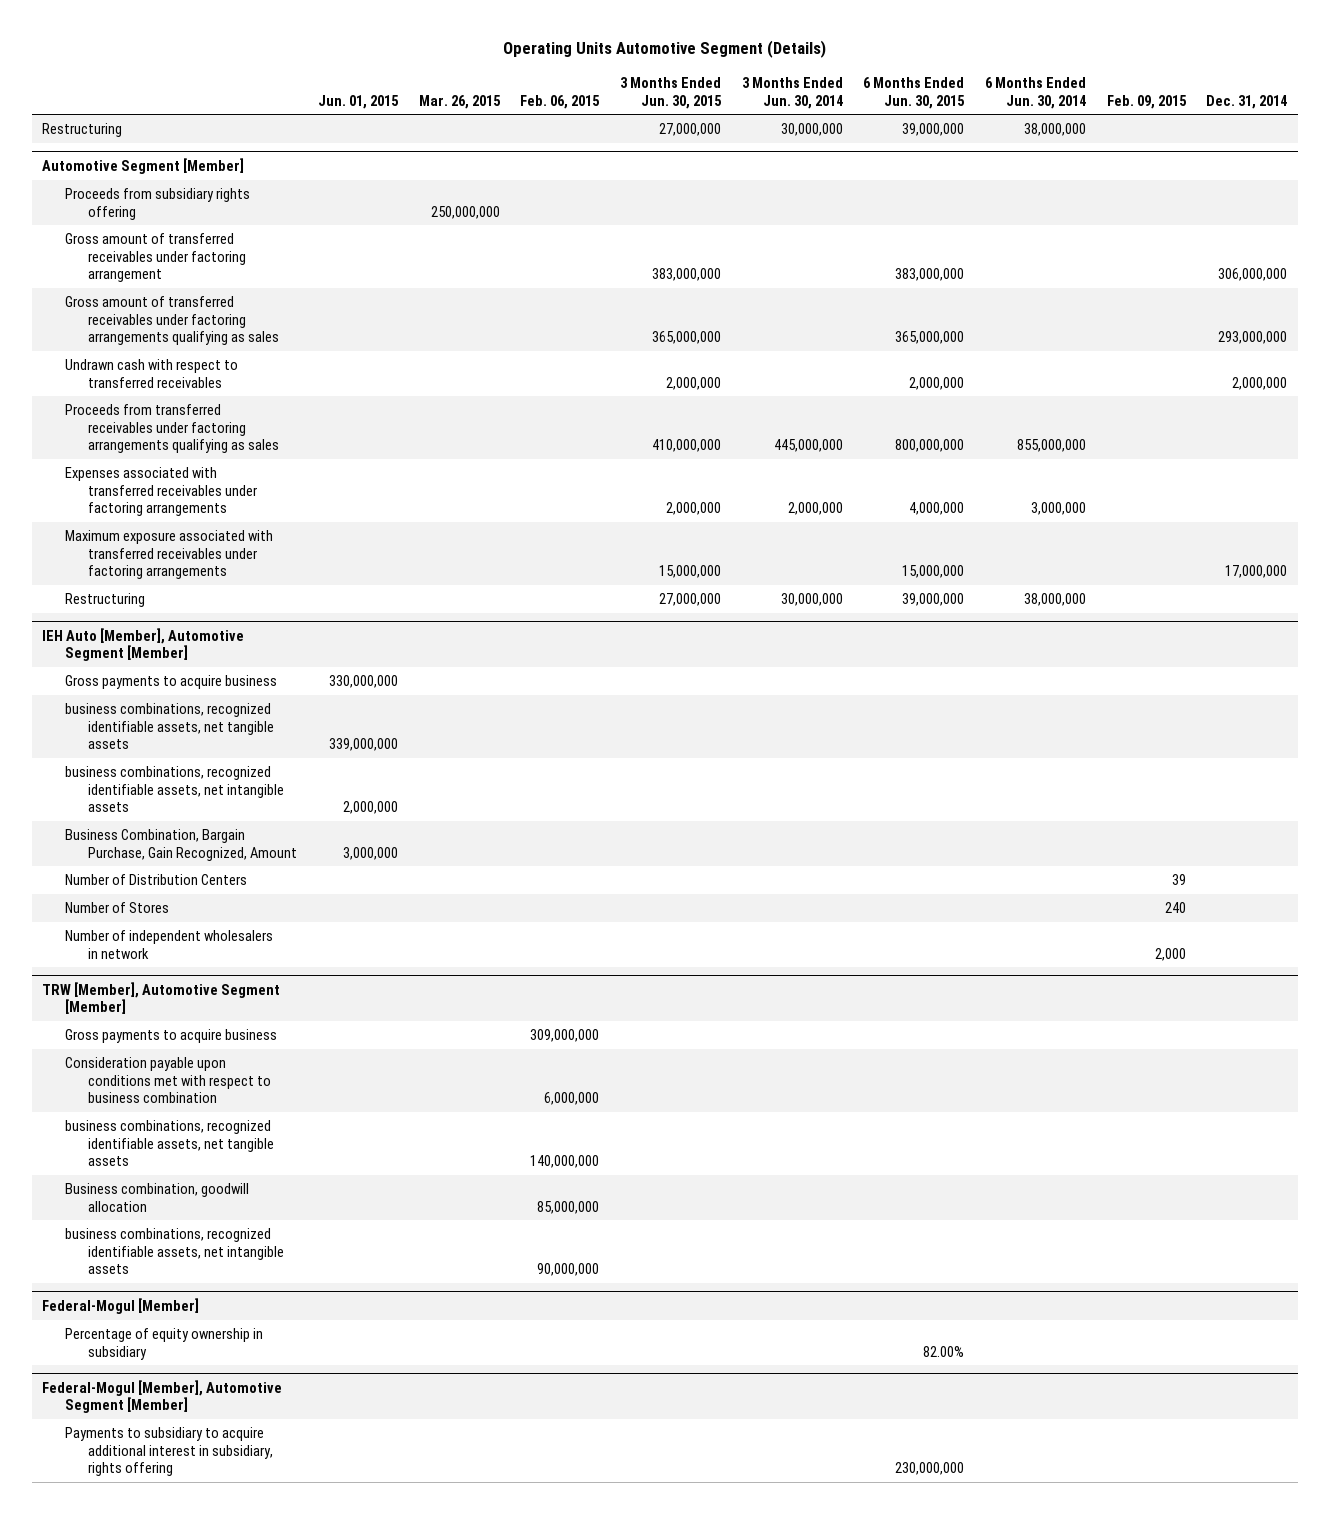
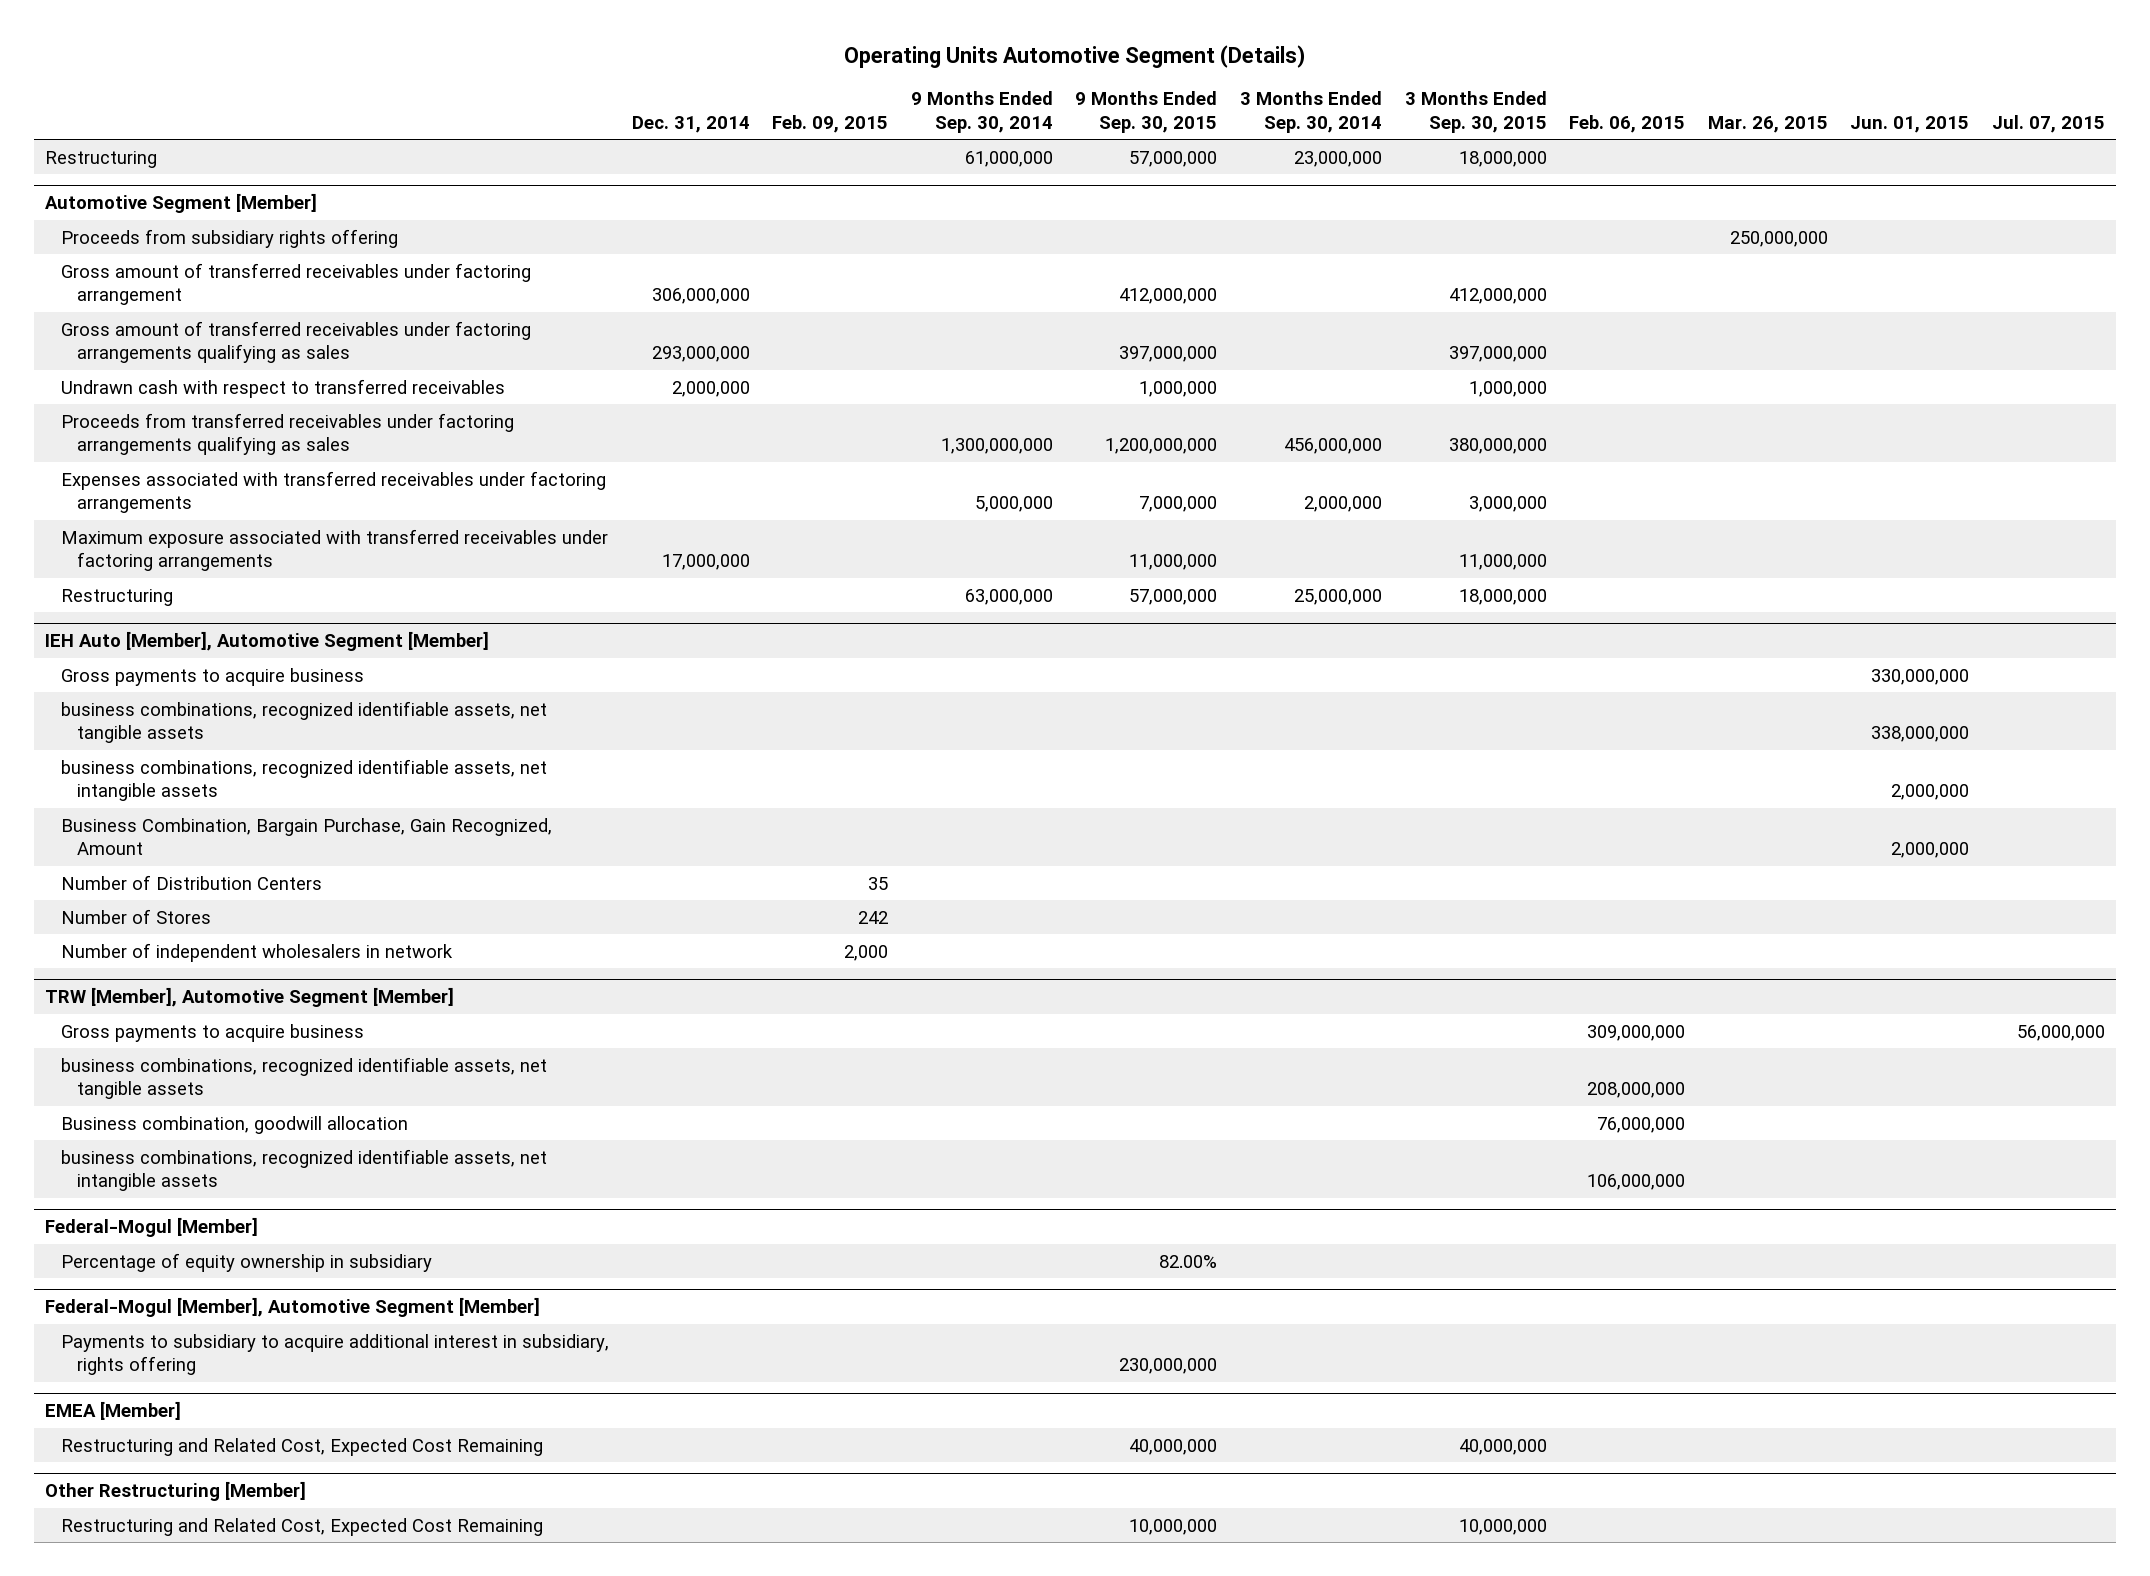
- | Jun. 01, 2015 | Mar. 26, 2015 | Feb. 06, 2015 | 3 Months Ended Jun. 30, 2015 | 3 Months Ended Jun. 30, 2014 | 6 Months Ended Jun. 30, 2015 | 6 Months Ended Jun. 30, 2014 | Feb. 09, 2015 | Dec. 31, 2014
+ | Dec. 31, 2014 | Feb. 09, 2015 | 9 Months Ended Sep. 30, 2014 | 9 Months Ended Sep. 30, 2015 | 3 Months Ended Sep. 30, 2014 | 3 Months Ended Sep. 30, 2015 | Feb. 06, 2015 | Mar. 26, 2015 | Jun. 01, 2015 | Jul. 07, 2015
@ IEH Auto [Member], Automotive Segment [Member]
- business combinations, recognized identifiable assets, net tangible assets | 339,000,000 | | | | | | | |
+ business combinations, recognized identifiable assets, net tangible assets | | | | | | | | | 338,000,000 |
- Business Combination, Bargain Purchase, Gain Recognized, Amount | 3,000,000 | | | | | | | |
- Number of Distribution Centers | | | | | | | | 39 |
- Number of Stores | | | | | | | | 240 |
+ Business Combination, Bargain Purchase, Gain Recognized, Amount | | | | | | | | | 2,000,000 |
+ Number of Distribution Centers | | 35 | | | | | | | |
+ Number of Stores | | 242 | | | | | | | |
@ TRW [Member], Automotive Segment [Member]
- Consideration payable upon conditions met with respect to business combination | | | 6,000,000 | | | | | |
- business combinations, recognized identifiable assets, net tangible assets | | | 140,000,000 | | | | | |
- Business combination, goodwill allocation | | | 85,000,000 | | | | | |
- business combinations, recognized identifiable assets, net intangible assets | | | 90,000,000 | | | | | |
+ business combinations, recognized identifiable assets, net tangible assets | | | | | | | 208,000,000 | | |
+ Business combination, goodwill allocation | | | | | | | 76,000,000 | | |
+ business combinations, recognized identifiable assets, net intangible assets | | | | | | | 106,000,000 | | |
+ EMEA [Member]
+ Restructuring and Related Cost, Expected Cost Remaining | | | | 40,000,000 | | 40,000,000 | | | |
+ Other Restructuring [Member]
+ Restructuring and Related Cost, Expected Cost Remaining | | | | 10,000,000 | | 10,000,000 | | | |

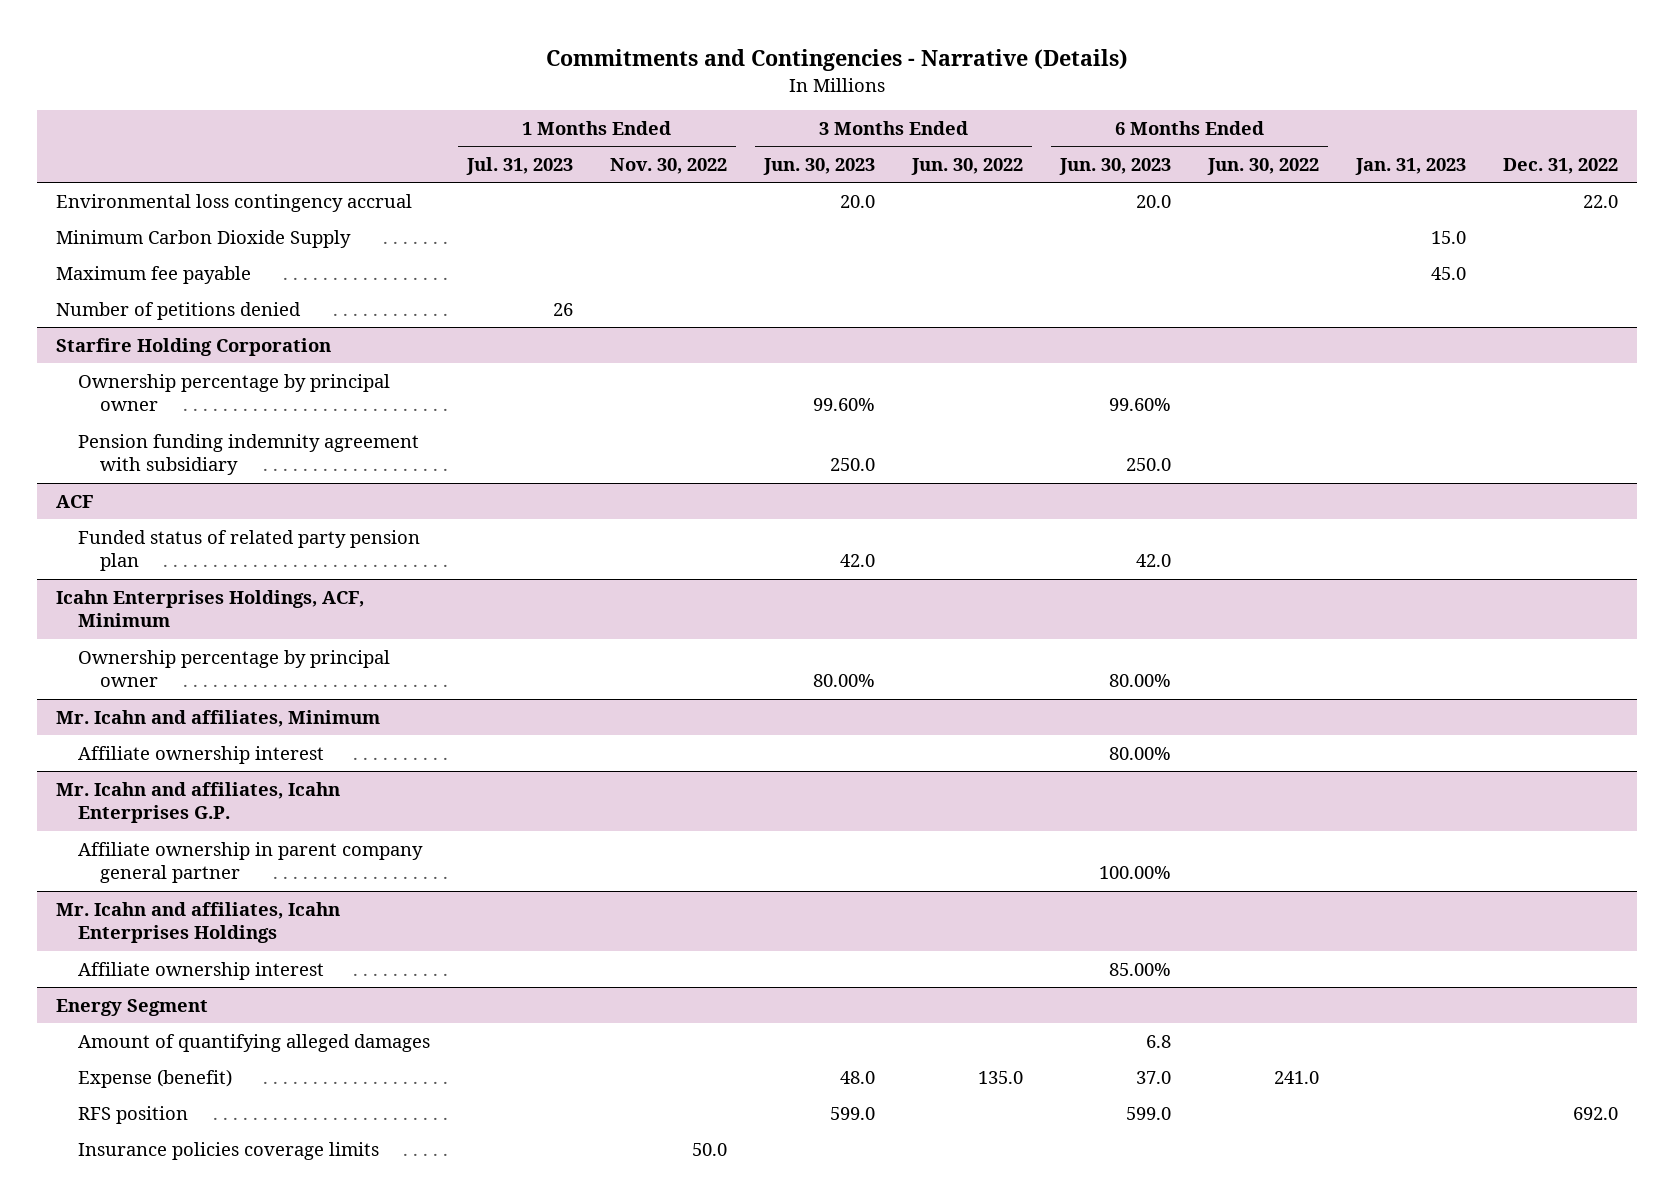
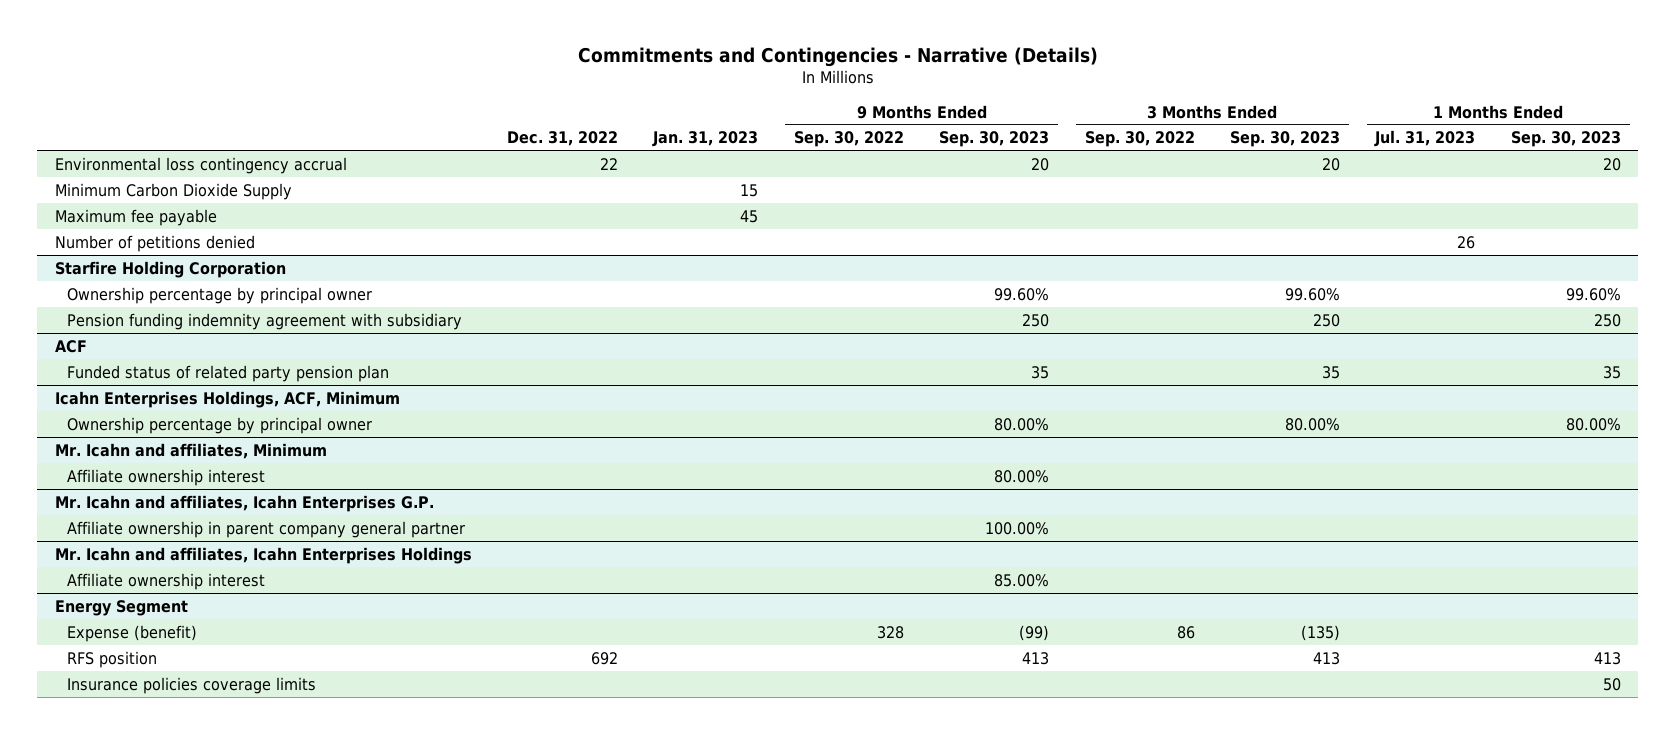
- | 1 Months Ended Jul. 31, 2023 | 1 Months Ended Nov. 30, 2022 | 3 Months Ended Jun. 30, 2023 | 3 Months Ended Jun. 30, 2022 | 6 Months Ended Jun. 30, 2023 | 6 Months Ended Jun. 30, 2022 | Jan. 31, 2023 | Dec. 31, 2022
+ | Dec. 31, 2022 | Jan. 31, 2023 | 9 Months Ended Sep. 30, 2022 | 9 Months Ended Sep. 30, 2023 | 3 Months Ended Sep. 30, 2022 | 3 Months Ended Sep. 30, 2023 | 1 Months Ended Jul. 31, 2023 | 1 Months Ended Sep. 30, 2023
- Environmental loss contingency accrual | | | 20.0 | | 20.0 | | | 22.0
- Minimum Carbon Dioxide Supply | | | | | | | 15.0 |
- Maximum fee payable | | | | | | | 45.0 |
+ Environmental loss contingency accrual | 22 | | | 20 | | 20 | | 20
+ Minimum Carbon Dioxide Supply | | 15 | | | | | |
+ Maximum fee payable | | 45 | | | | | |
@ Energy Segment
- Amount of quantifying alleged damages | | | | | 6.8 | | |
- RFS position | | | 599.0 | | 599.0 | | | 692.0
+ RFS position | 692 | | | 413 | | 413 | | 413

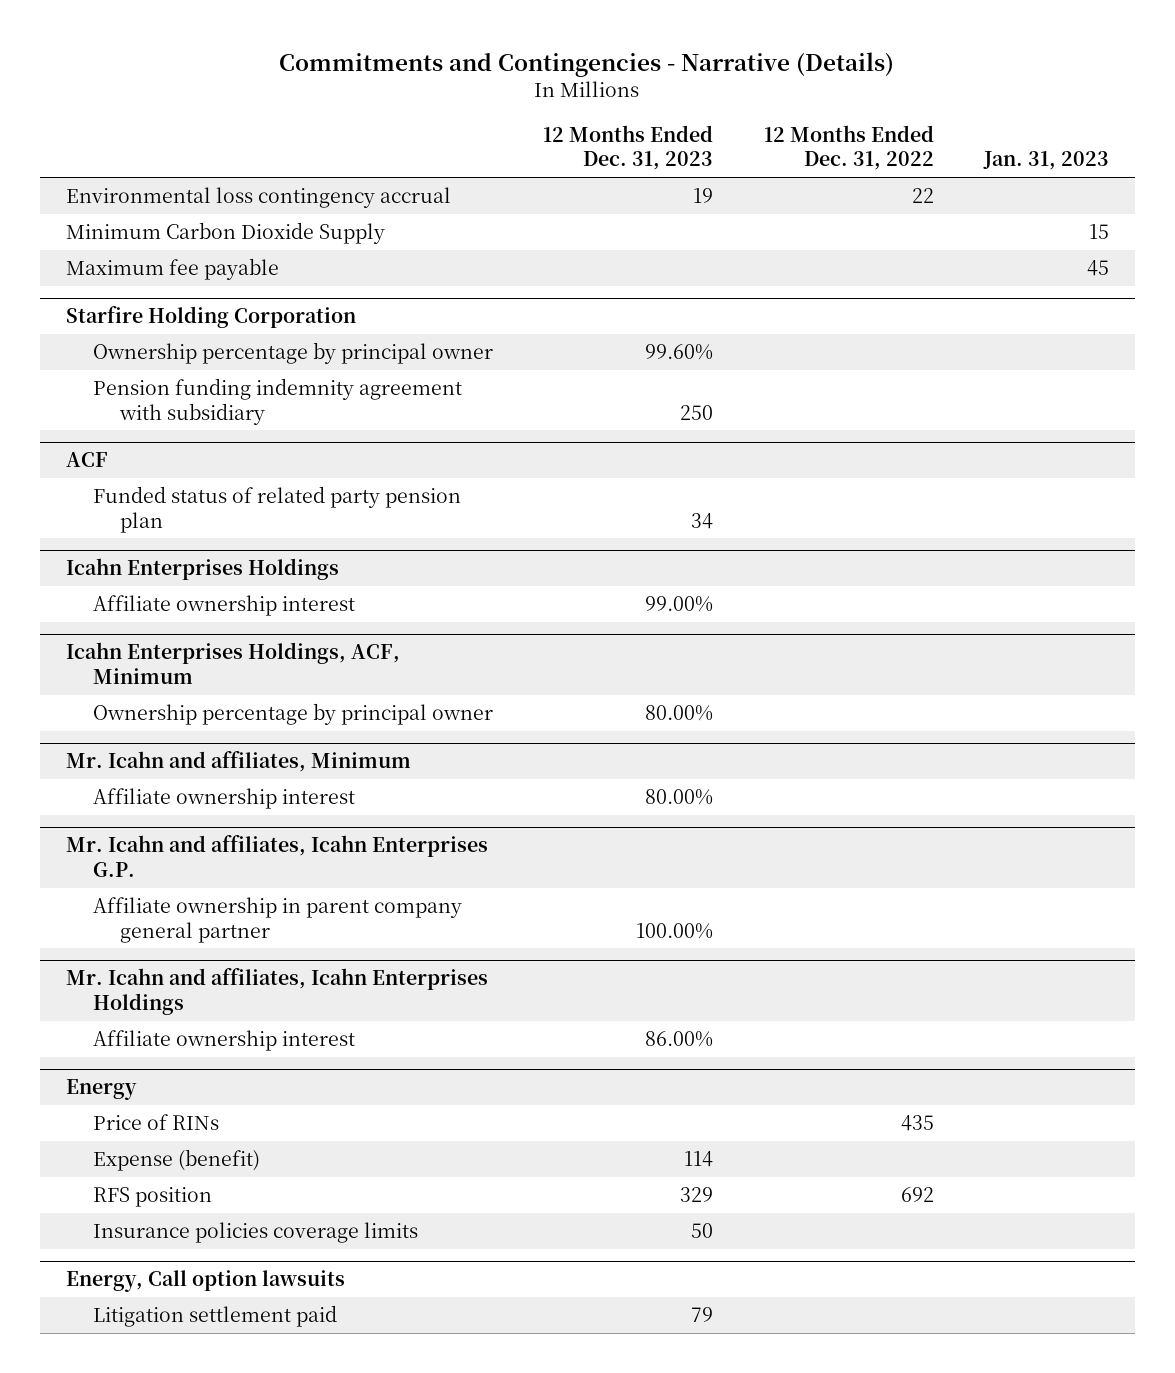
- | Dec. 31, 2022 | Jan. 31, 2023 | 9 Months Ended Sep. 30, 2022 | 9 Months Ended Sep. 30, 2023 | 3 Months Ended Sep. 30, 2022 | 3 Months Ended Sep. 30, 2023 | 1 Months Ended Jul. 31, 2023 | 1 Months Ended Sep. 30, 2023
+ | 12 Months Ended Dec. 31, 2023 | 12 Months Ended Dec. 31, 2022 | Jan. 31, 2023
- Number of petitions denied | | | | | | | 26 |
+ Icahn Enterprises Holdings
+ Affiliate ownership interest | 99.00% | |
- Energy Segment
+ Energy
+ Price of RINs | | 435 |
+ Energy, Call option lawsuits
+ Litigation settlement paid | 79 | |

